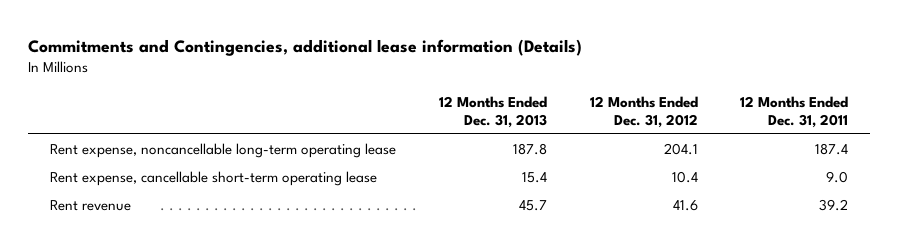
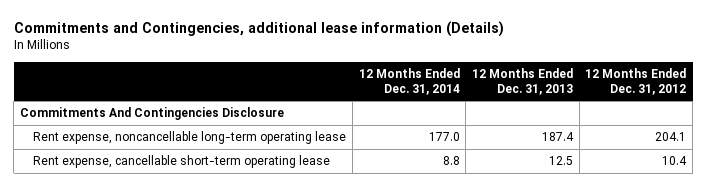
- | 12 Months Ended Dec. 31, 2013 | 12 Months Ended Dec. 31, 2012 | 12 Months Ended Dec. 31, 2011
+ | 12 Months Ended Dec. 31, 2014 | 12 Months Ended Dec. 31, 2013 | 12 Months Ended Dec. 31, 2012
- Rent expense, noncancellable long-term operating lease | 187.8 | 204.1 | 187.4
- Rent expense, cancellable short-term operating lease | 15.4 | 10.4 | 9.0
- Rent revenue | 45.7 | 41.6 | 39.2
+ Commitments And Contingencies Disclosure
+ Rent expense, noncancellable long-term operating lease | 177.0 | 187.4 | 204.1
+ Rent expense, cancellable short-term operating lease | 8.8 | 12.5 | 10.4

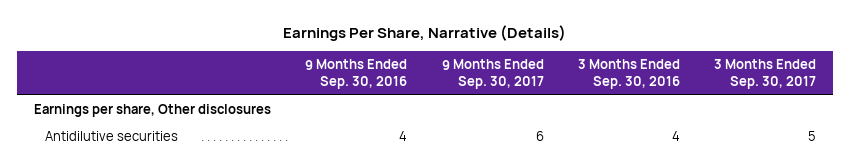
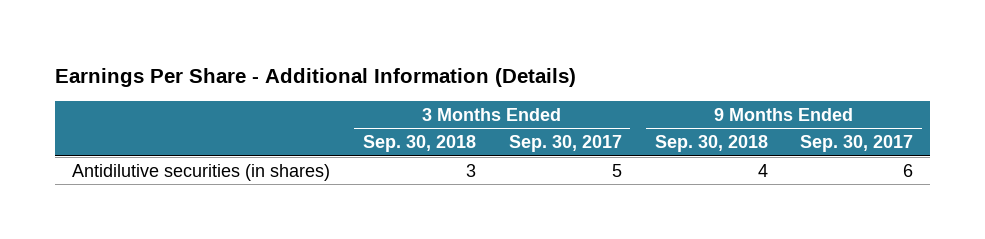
- Earnings Per Share, Narrative (Details)
+ Earnings Per Share - Additional Information (Details)
- | 9 Months Ended Sep. 30, 2016 | 9 Months Ended Sep. 30, 2017 | 3 Months Ended Sep. 30, 2016 | 3 Months Ended Sep. 30, 2017
+ | 3 Months Ended Sep. 30, 2018 | 3 Months Ended Sep. 30, 2017 | 9 Months Ended Sep. 30, 2018 | 9 Months Ended Sep. 30, 2017
- Earnings per share, Other disclosures
- Antidilutive securities | 4 | 6 | 4 | 5
+ Antidilutive securities (in shares) | 3 | 5 | 4 | 6

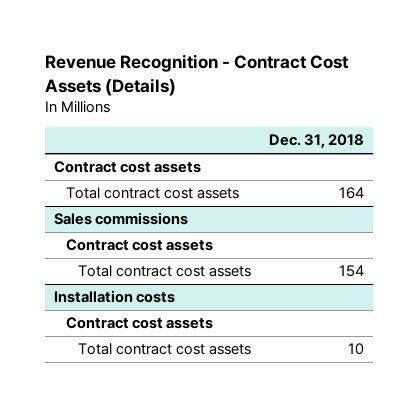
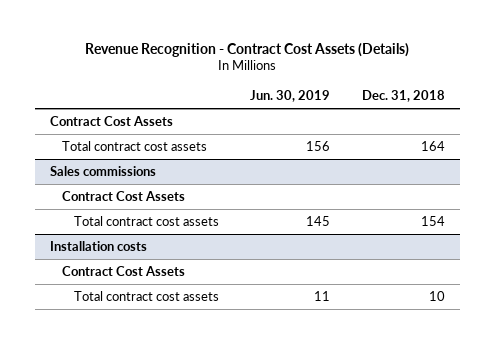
- | Dec. 31, 2018
+ | Jun. 30, 2019 | Dec. 31, 2018
- Contract cost assets
+ Contract Cost Assets
@ Sales commissions
- Contract cost assets
+ Contract Cost Assets
@ Installation costs
- Contract cost assets
+ Contract Cost Assets

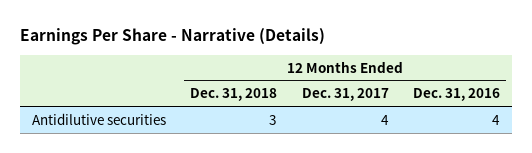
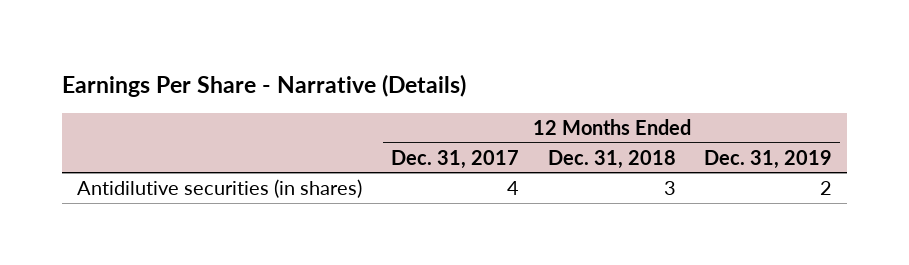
- | 12 Months Ended Dec. 31, 2018 | 12 Months Ended Dec. 31, 2017 | 12 Months Ended Dec. 31, 2016
+ | 12 Months Ended Dec. 31, 2017 | 12 Months Ended Dec. 31, 2018 | 12 Months Ended Dec. 31, 2019
- Antidilutive securities | 3 | 4 | 4
+ Antidilutive securities (in shares) | 4 | 3 | 2

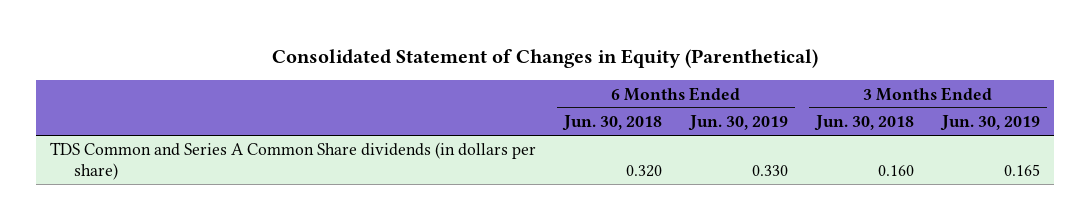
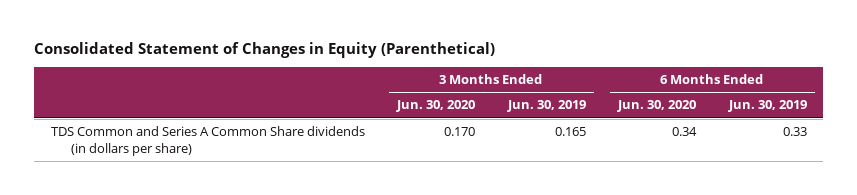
- | 6 Months Ended Jun. 30, 2018 | 6 Months Ended Jun. 30, 2019 | 3 Months Ended Jun. 30, 2018 | 3 Months Ended Jun. 30, 2019
+ | 3 Months Ended Jun. 30, 2020 | 3 Months Ended Jun. 30, 2019 | 6 Months Ended Jun. 30, 2020 | 6 Months Ended Jun. 30, 2019
- TDS Common and Series A Common Share dividends (in dollars per share) | 0.320 | 0.330 | 0.160 | 0.165
+ TDS Common and Series A Common Share dividends (in dollars per share) | 0.170 | 0.165 | 0.34 | 0.33

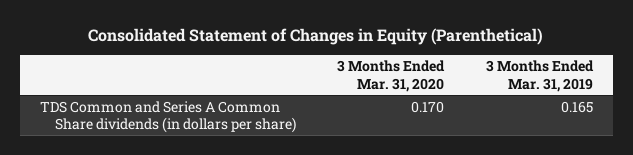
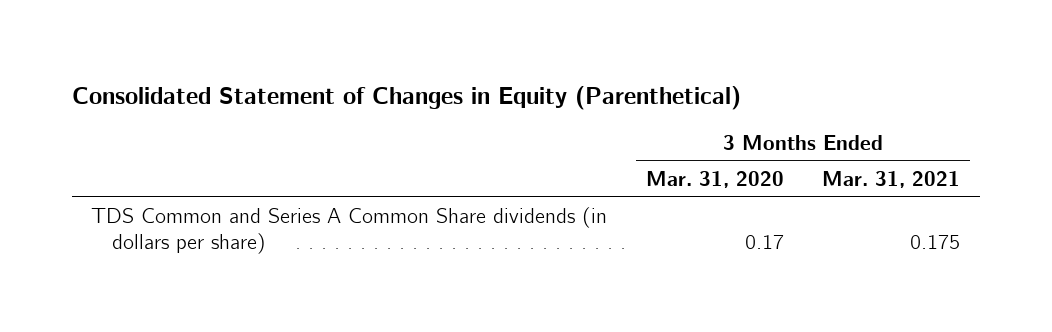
- | 3 Months Ended Mar. 31, 2020 | 3 Months Ended Mar. 31, 2019
+ | 3 Months Ended Mar. 31, 2020 | 3 Months Ended Mar. 31, 2021
- TDS Common and Series A Common Share dividends (in dollars per share) | 0.170 | 0.165
+ TDS Common and Series A Common Share dividends (in dollars per share) | 0.17 | 0.175

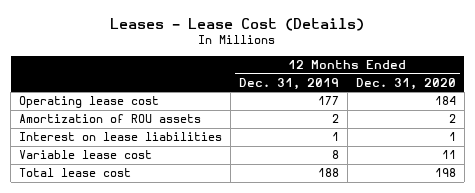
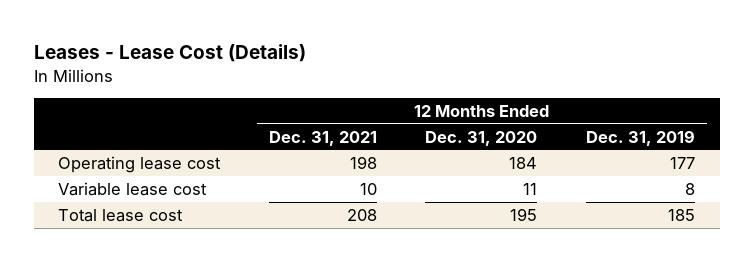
- | 12 Months Ended Dec. 31, 2019 | 12 Months Ended Dec. 31, 2020
+ | 12 Months Ended Dec. 31, 2021 | 12 Months Ended Dec. 31, 2020 | 12 Months Ended Dec. 31, 2019
- Amortization of ROU assets | 2 | 2
- Interest on lease liabilities | 1 | 1
- Total lease cost | 188 | 198
+ Total lease cost | 208 | 195 | 185

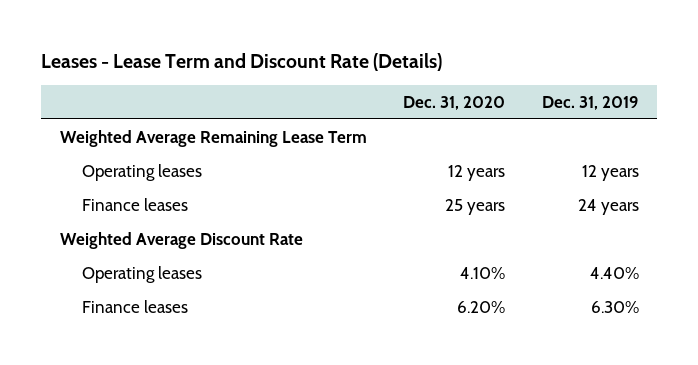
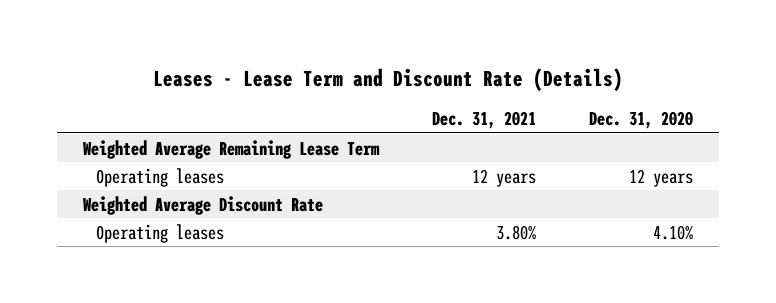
- | Dec. 31, 2020 | Dec. 31, 2019
+ | Dec. 31, 2021 | Dec. 31, 2020
- Finance leases | 25 years | 24 years
- Finance leases | 6.20% | 6.30%

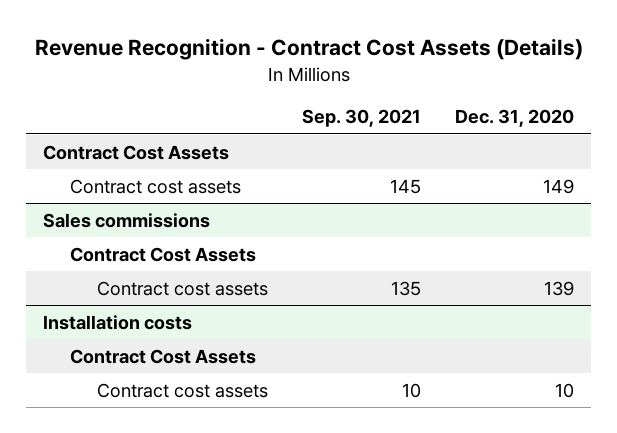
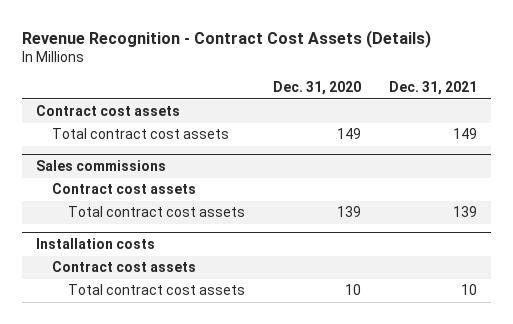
- | Sep. 30, 2021 | Dec. 31, 2020
+ | Dec. 31, 2020 | Dec. 31, 2021
- Contract Cost Assets
- Contract cost assets | 145 | 149
+ Contract cost assets
+ Total contract cost assets | 149 | 149
@ Sales commissions
- Contract Cost Assets
- Contract cost assets | 135 | 139
+ Contract cost assets
+ Total contract cost assets | 139 | 139
@ Installation costs
- Contract Cost Assets
- Contract cost assets | 10 | 10
+ Contract cost assets
+ Total contract cost assets | 10 | 10

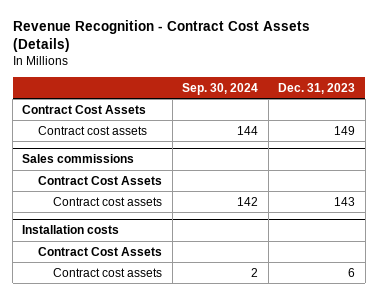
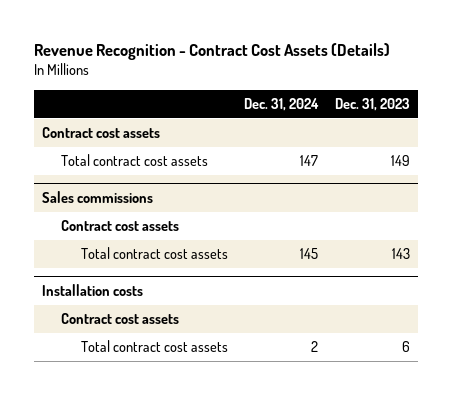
- | Sep. 30, 2024 | Dec. 31, 2023
+ | Dec. 31, 2024 | Dec. 31, 2023
- Contract Cost Assets
- Contract cost assets | 144 | 149
+ Contract cost assets
+ Total contract cost assets | 147 | 149
@ Sales commissions
- Contract Cost Assets
- Contract cost assets | 142 | 143
+ Contract cost assets
+ Total contract cost assets | 145 | 143
@ Installation costs
- Contract Cost Assets
- Contract cost assets | 2 | 6
+ Contract cost assets
+ Total contract cost assets | 2 | 6

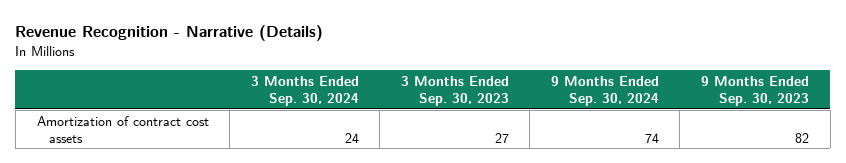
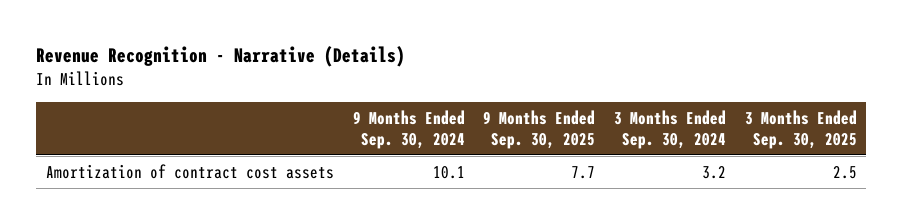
- | 3 Months Ended Sep. 30, 2024 | 3 Months Ended Sep. 30, 2023 | 9 Months Ended Sep. 30, 2024 | 9 Months Ended Sep. 30, 2023
+ | 9 Months Ended Sep. 30, 2024 | 9 Months Ended Sep. 30, 2025 | 3 Months Ended Sep. 30, 2024 | 3 Months Ended Sep. 30, 2025
- Amortization of contract cost assets | 24 | 27 | 74 | 82
+ Amortization of contract cost assets | 10.1 | 7.7 | 3.2 | 2.5

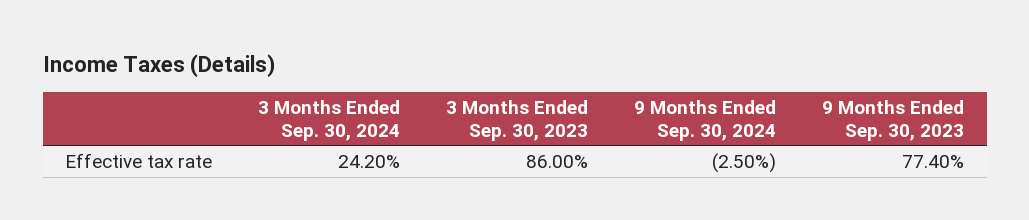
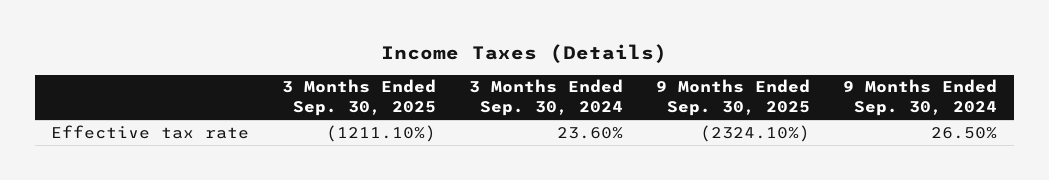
- | 3 Months Ended Sep. 30, 2024 | 3 Months Ended Sep. 30, 2023 | 9 Months Ended Sep. 30, 2024 | 9 Months Ended Sep. 30, 2023
+ | 3 Months Ended Sep. 30, 2025 | 3 Months Ended Sep. 30, 2024 | 9 Months Ended Sep. 30, 2025 | 9 Months Ended Sep. 30, 2024
- Effective tax rate | 24.20% | 86.00% | (2.50%) | 77.40%
+ Effective tax rate | (1211.10%) | 23.60% | (2324.10%) | 26.50%

